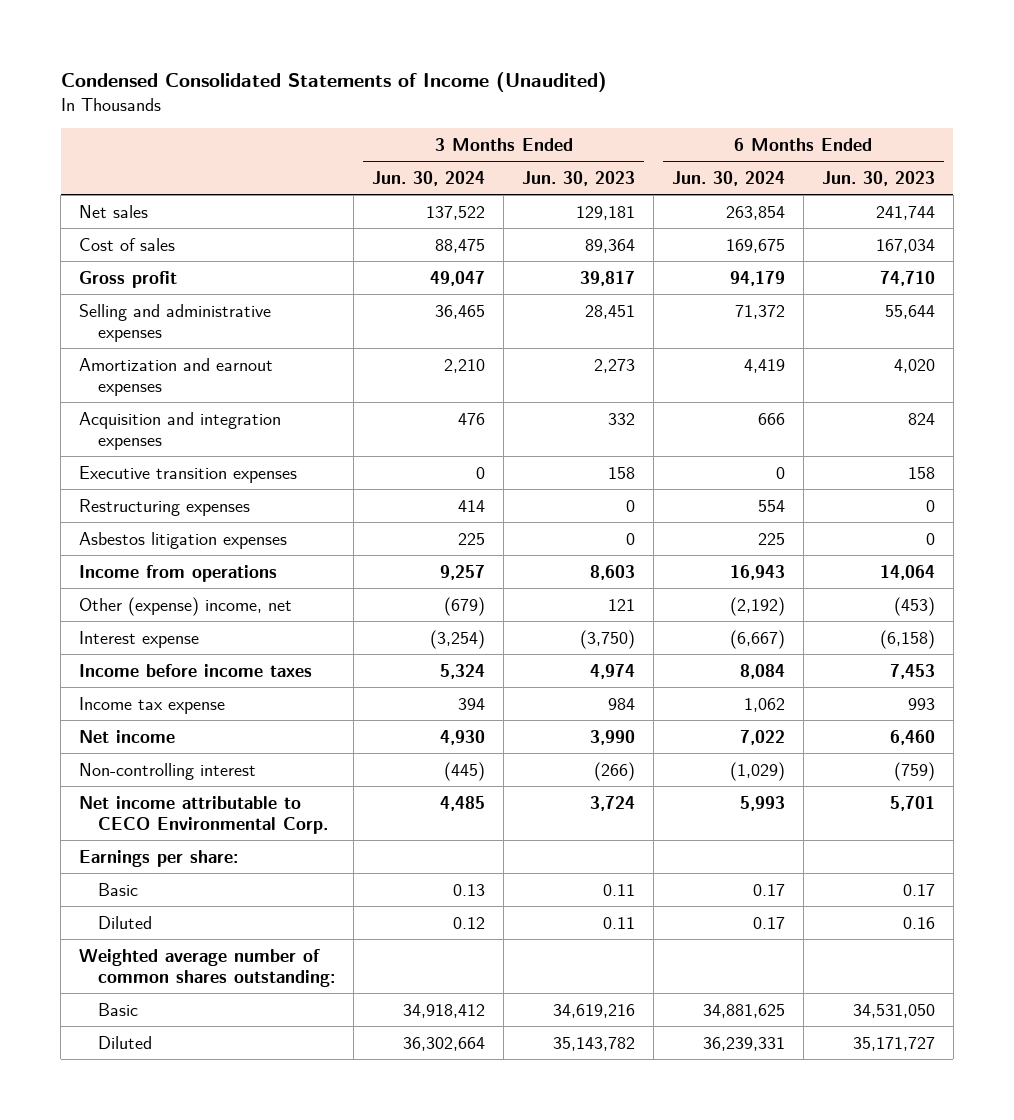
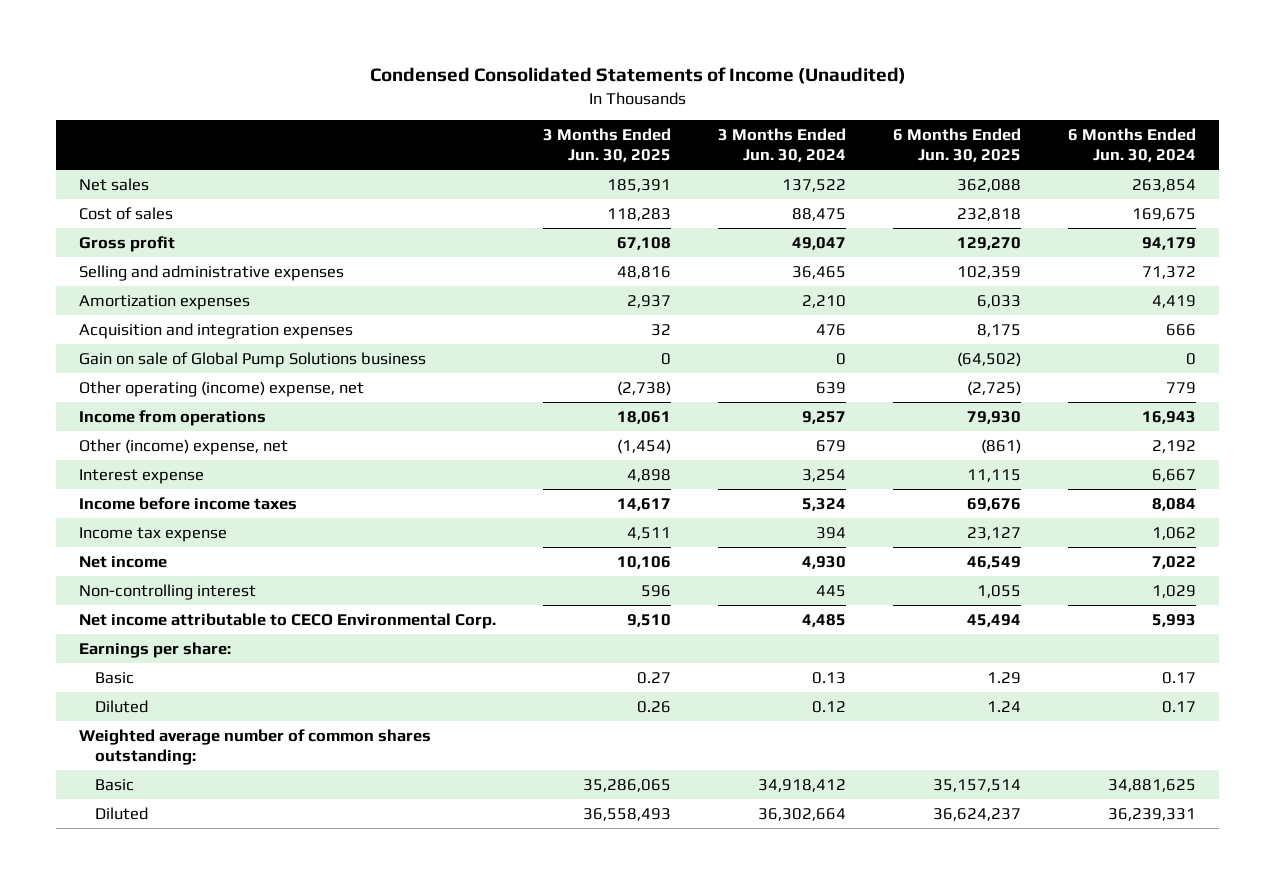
- | 3 Months Ended Jun. 30, 2024 | 3 Months Ended Jun. 30, 2023 | 6 Months Ended Jun. 30, 2024 | 6 Months Ended Jun. 30, 2023
+ | 3 Months Ended Jun. 30, 2025 | 3 Months Ended Jun. 30, 2024 | 6 Months Ended Jun. 30, 2025 | 6 Months Ended Jun. 30, 2024
- Amortization and earnout expenses | 2,210 | 2,273 | 4,419 | 4,020
+ Amortization expenses | 2,937 | 2,210 | 6,033 | 4,419
- Executive transition expenses | 0 | 158 | 0 | 158
- Restructuring expenses | 414 | 0 | 554 | 0
- Asbestos litigation expenses | 225 | 0 | 225 | 0
+ Gain on sale of Global Pump Solutions business | 0 | 0 | (64,502) | 0
+ Other operating (income) expense, net | (2,738) | 639 | (2,725) | 779
- Other (expense) income, net | (679) | 121 | (2,192) | (453)
- Interest expense | (3,254) | (3,750) | (6,667) | (6,158)
+ Other (income) expense, net | (1,454) | 679 | (861) | 2,192
+ Interest expense | 4,898 | 3,254 | 11,115 | 6,667
- Non-controlling interest | (445) | (266) | (1,029) | (759)
+ Non-controlling interest | 596 | 445 | 1,055 | 1,029

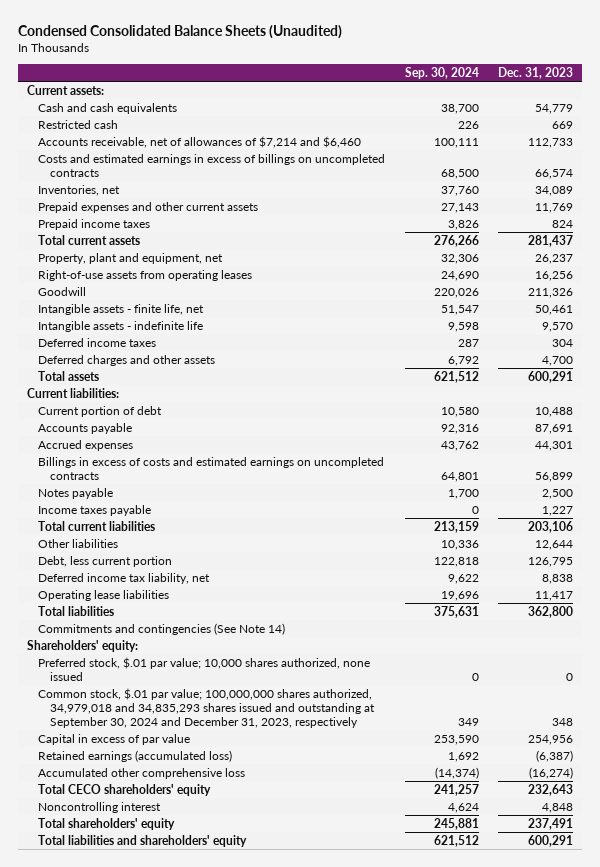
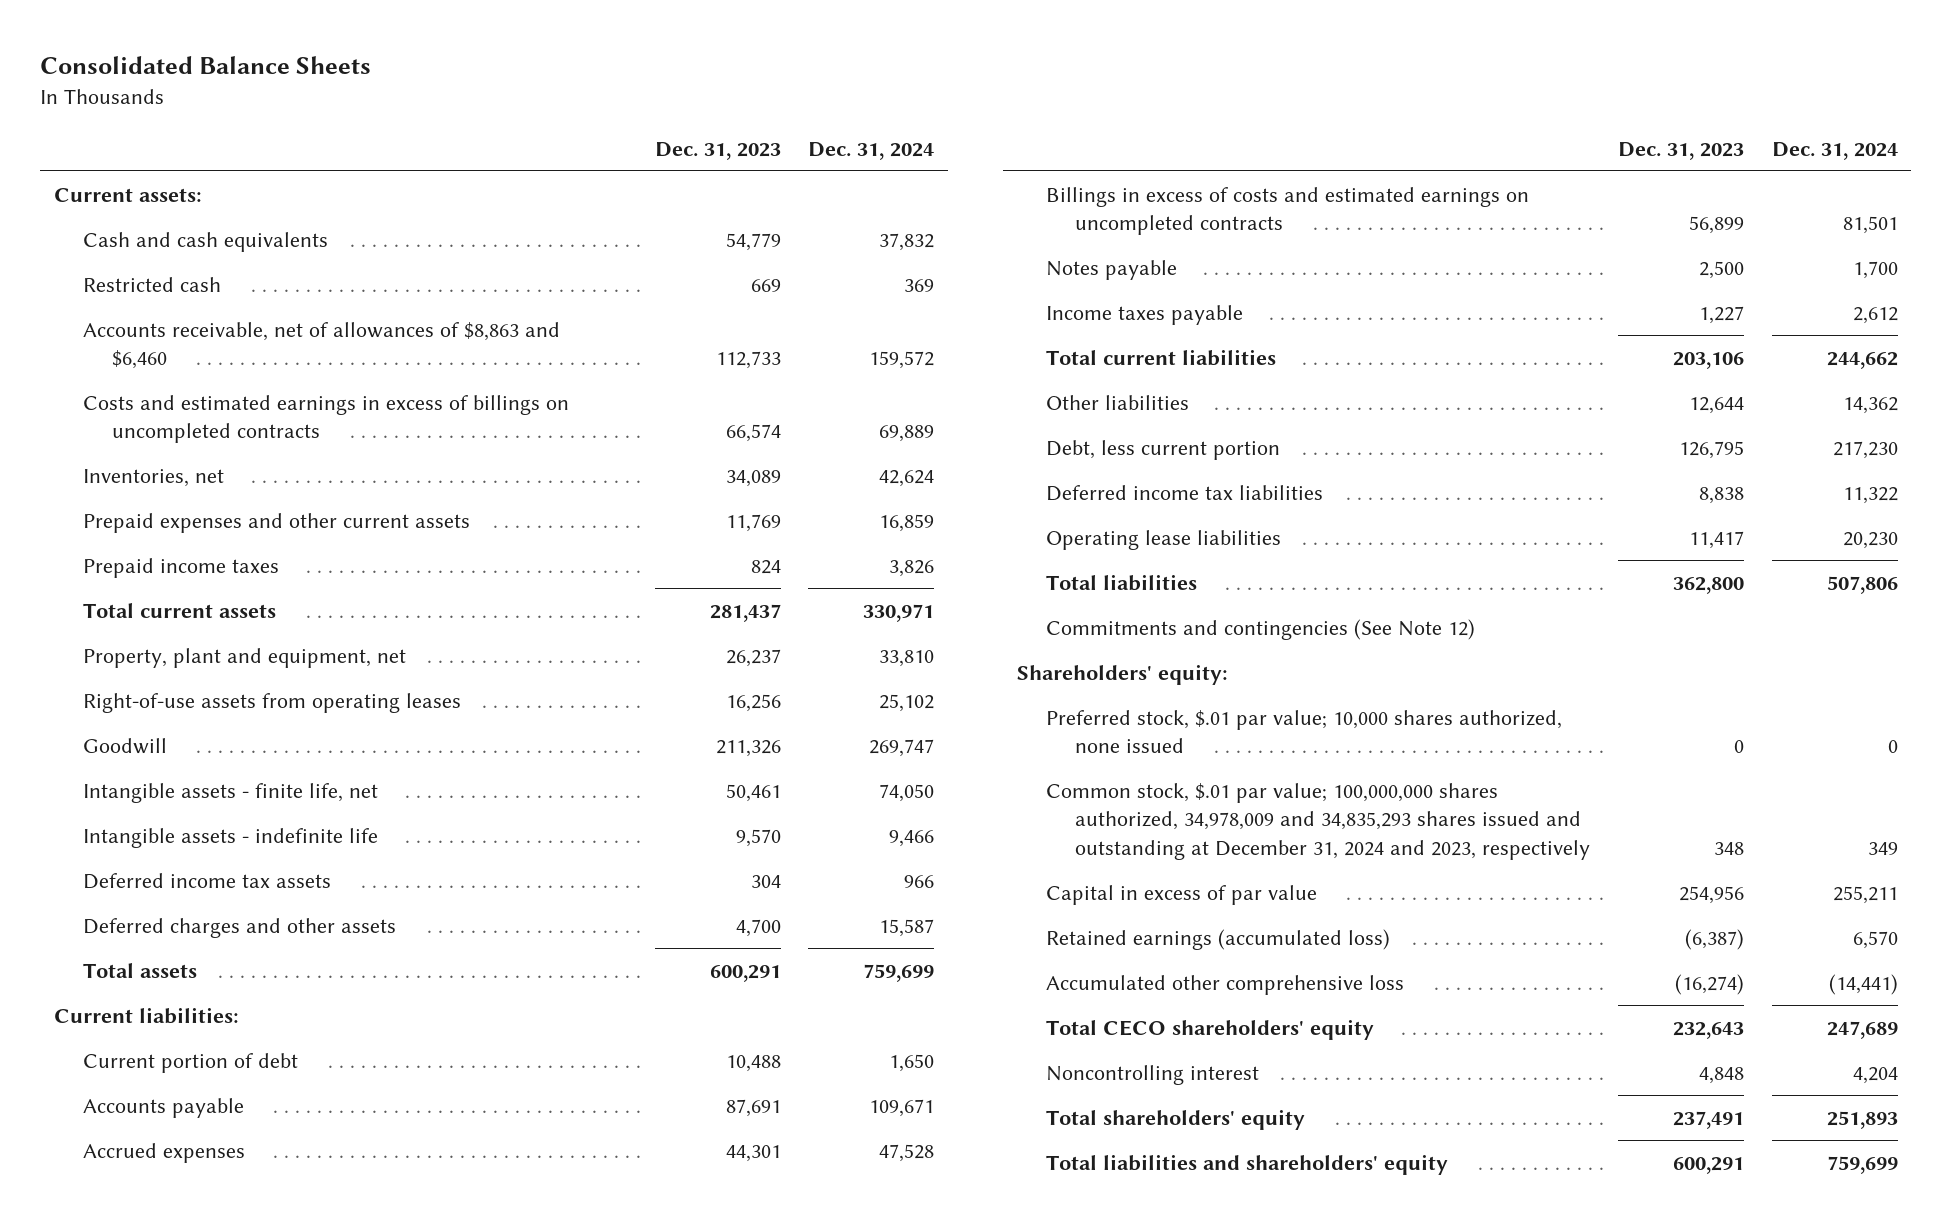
- Condensed Consolidated Balance Sheets (Unaudited)
+ Consolidated Balance Sheets
- | Sep. 30, 2024 | Dec. 31, 2023
+ | Dec. 31, 2023 | Dec. 31, 2024
- Accounts receivable, net of allowances of $7,214 and $6,460 | 100,111 | 112,733
+ Accounts receivable, net of allowances of $8,863 and $6,460 | 112,733 | 159,572
- Deferred income taxes | 287 | 304
+ Deferred income tax assets | 304 | 966
- Deferred income tax liability, net | 9,622 | 8,838
+ Deferred income tax liabilities | 8,838 | 11,322
- Commitments and contingencies (See Note 14)
+ Commitments and contingencies (See Note 12)
- Common stock, $.01 par value; 100,000,000 shares authorized, 34,979,018 and 34,835,293 shares issued and outstanding at September 30, 2024 and December 31, 2023, respectively | 349 | 348
+ Common stock, $.01 par value; 100,000,000 shares authorized, 34,978,009 and 34,835,293 shares issued and outstanding at December 31, 2024 and 2023, respectively | 348 | 349

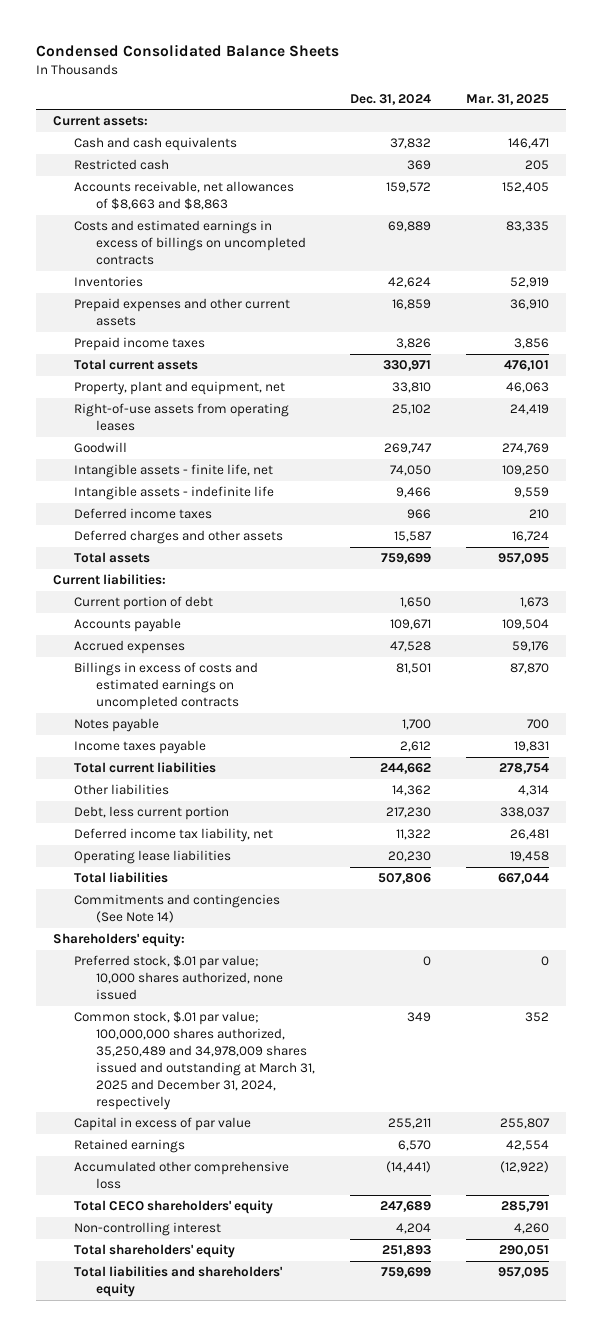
- Consolidated Balance Sheets
+ Condensed Consolidated Balance Sheets
- | Dec. 31, 2023 | Dec. 31, 2024
+ | Dec. 31, 2024 | Mar. 31, 2025
- Accounts receivable, net of allowances of $8,863 and $6,460 | 112,733 | 159,572
+ Accounts receivable, net allowances of $8,663 and $8,863 | 159,572 | 152,405
- Inventories, net | 34,089 | 42,624
+ Inventories | 42,624 | 52,919
- Deferred income tax assets | 304 | 966
+ Deferred income taxes | 966 | 210
- Deferred income tax liabilities | 8,838 | 11,322
+ Deferred income tax liability, net | 11,322 | 26,481
- Commitments and contingencies (See Note 12)
+ Commitments and contingencies (See Note 14)
- Common stock, $.01 par value; 100,000,000 shares authorized, 34,978,009 and 34,835,293 shares issued and outstanding at December 31, 2024 and 2023, respectively | 348 | 349
+ Common stock, $.01 par value; 100,000,000 shares authorized, 35,250,489 and 34,978,009 shares issued and outstanding at March 31, 2025 and December 31, 2024, respectively | 349 | 352
- Retained earnings (accumulated loss) | (6,387) | 6,570
+ Retained earnings | 6,570 | 42,554
- Noncontrolling interest | 4,848 | 4,204
+ Non-controlling interest | 4,204 | 4,260

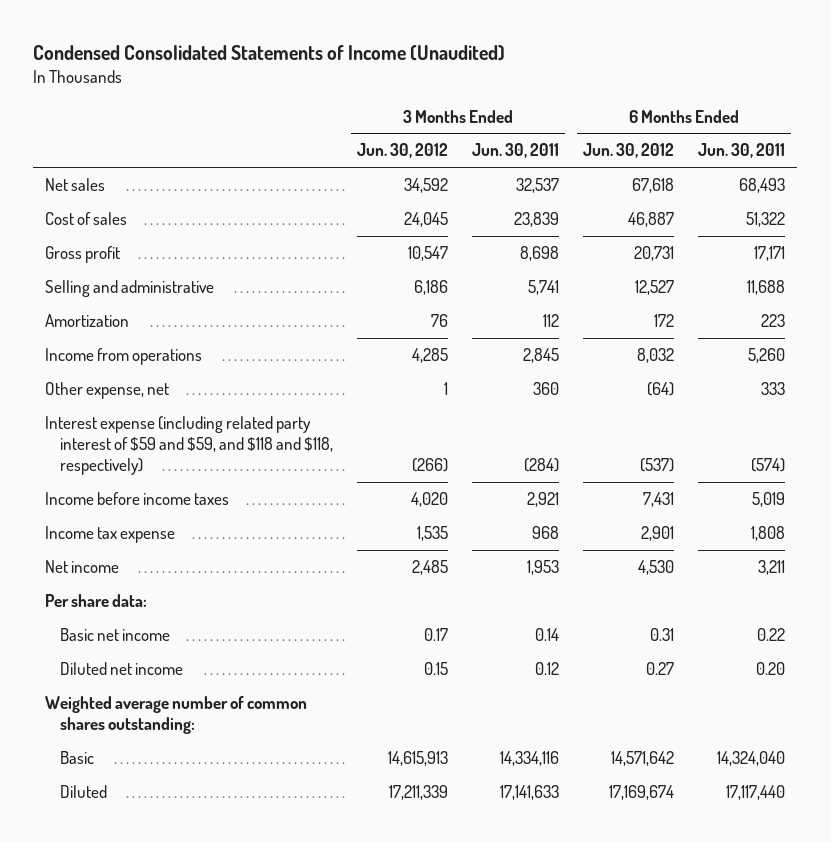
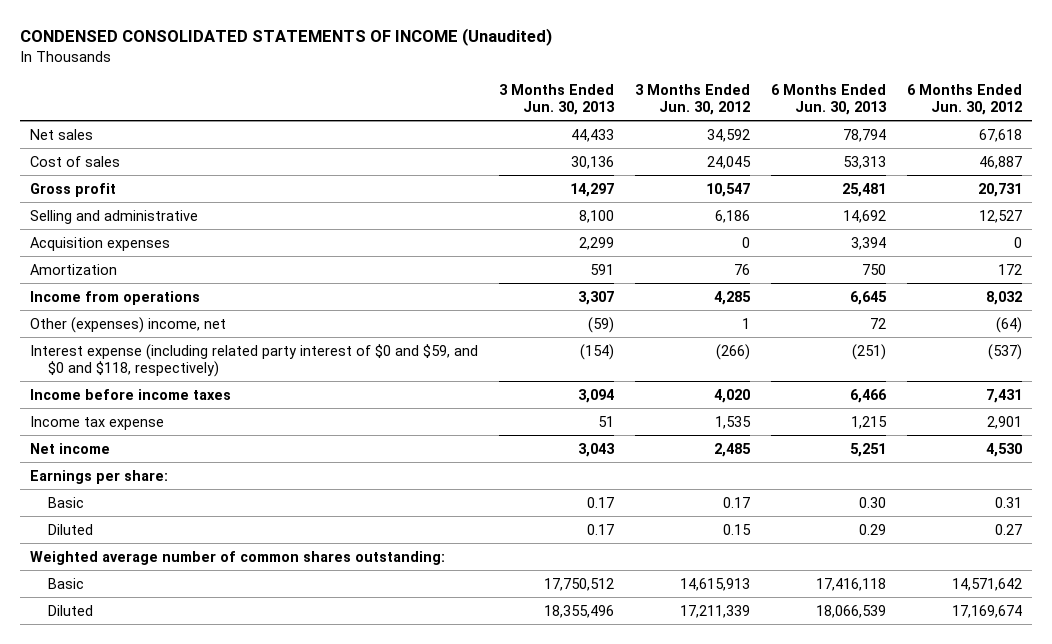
- Condensed Consolidated Statements of Income (Unaudited)
+ CONDENSED CONSOLIDATED STATEMENTS OF INCOME (Unaudited)
- | 3 Months Ended Jun. 30, 2012 | 3 Months Ended Jun. 30, 2011 | 6 Months Ended Jun. 30, 2012 | 6 Months Ended Jun. 30, 2011
+ | 3 Months Ended Jun. 30, 2013 | 3 Months Ended Jun. 30, 2012 | 6 Months Ended Jun. 30, 2013 | 6 Months Ended Jun. 30, 2012
+ Acquisition expenses | 2,299 | 0 | 3,394 | 0
- Other expense, net | 1 | 360 | (64) | 333
- Interest expense (including related party interest of $59 and $59, and $118 and $118, respectively) | (266) | (284) | (537) | (574)
+ Other (expenses) income, net | (59) | 1 | 72 | (64)
+ Interest expense (including related party interest of $0 and $59, and $0 and $118, respectively) | (154) | (266) | (251) | (537)
- Per share data:
- Basic net income | 0.17 | 0.14 | 0.31 | 0.22
- Diluted net income | 0.15 | 0.12 | 0.27 | 0.20
+ Earnings per share:
+ Basic | 0.17 | 0.17 | 0.30 | 0.31
+ Diluted | 0.17 | 0.15 | 0.29 | 0.27

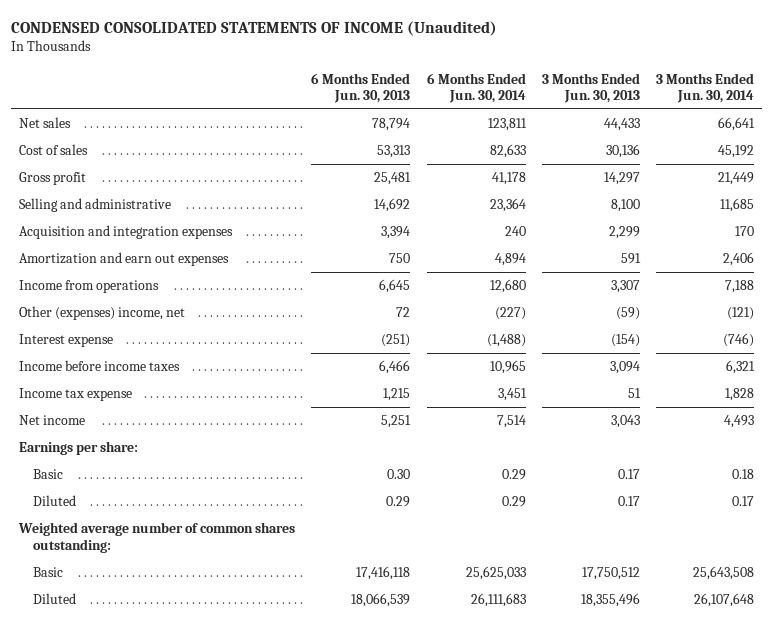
- | 3 Months Ended Jun. 30, 2013 | 3 Months Ended Jun. 30, 2012 | 6 Months Ended Jun. 30, 2013 | 6 Months Ended Jun. 30, 2012
+ | 6 Months Ended Jun. 30, 2013 | 6 Months Ended Jun. 30, 2014 | 3 Months Ended Jun. 30, 2013 | 3 Months Ended Jun. 30, 2014
- Acquisition expenses | 2,299 | 0 | 3,394 | 0
- Amortization | 591 | 76 | 750 | 172
+ Acquisition and integration expenses | 3,394 | 240 | 2,299 | 170
+ Amortization and earn out expenses | 750 | 4,894 | 591 | 2,406
- Interest expense (including related party interest of $0 and $59, and $0 and $118, respectively) | (154) | (266) | (251) | (537)
+ Interest expense | (251) | (1,488) | (154) | (746)

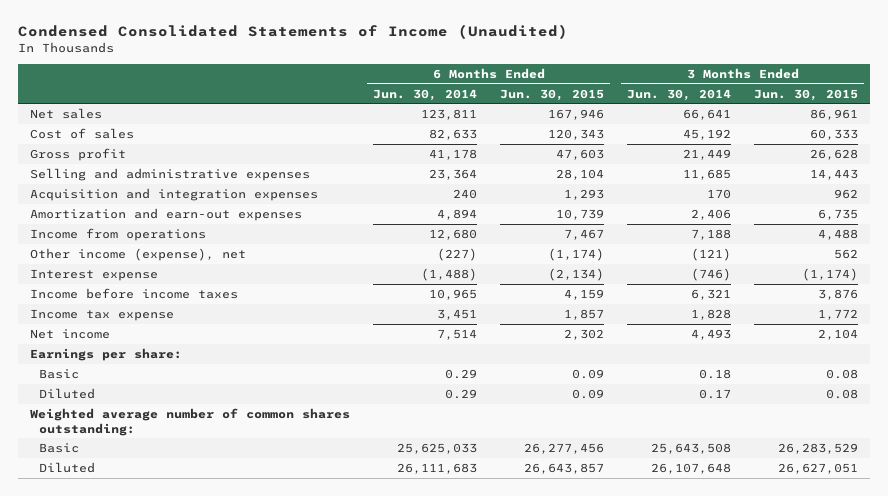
- CONDENSED CONSOLIDATED STATEMENTS OF INCOME (Unaudited)
+ Condensed Consolidated Statements of Income (Unaudited)
- | 6 Months Ended Jun. 30, 2013 | 6 Months Ended Jun. 30, 2014 | 3 Months Ended Jun. 30, 2013 | 3 Months Ended Jun. 30, 2014
+ | 6 Months Ended Jun. 30, 2014 | 6 Months Ended Jun. 30, 2015 | 3 Months Ended Jun. 30, 2014 | 3 Months Ended Jun. 30, 2015
- Selling and administrative | 14,692 | 23,364 | 8,100 | 11,685
+ Selling and administrative expenses | 23,364 | 28,104 | 11,685 | 14,443
- Amortization and earn out expenses | 750 | 4,894 | 591 | 2,406
+ Amortization and earn-out expenses | 4,894 | 10,739 | 2,406 | 6,735
- Other (expenses) income, net | 72 | (227) | (59) | (121)
+ Other income (expense), net | (227) | (1,174) | (121) | 562

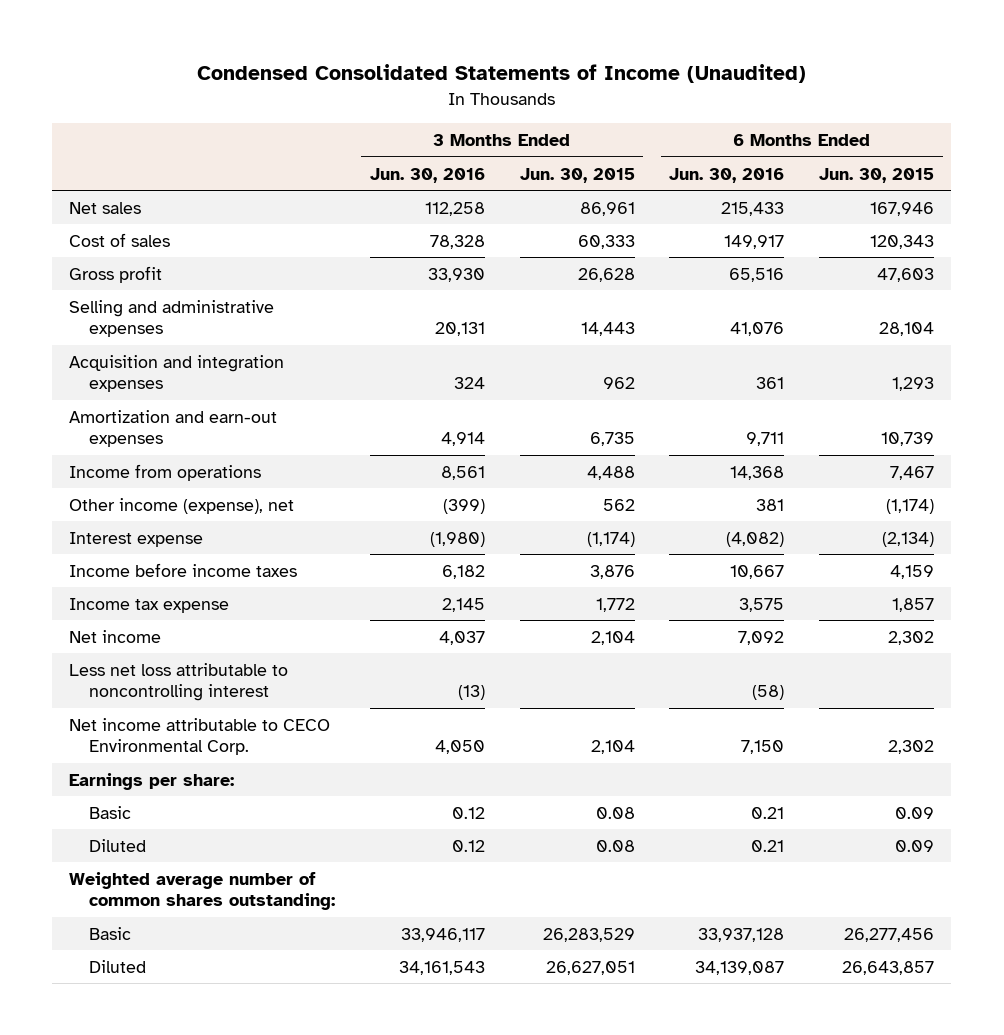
- | 6 Months Ended Jun. 30, 2014 | 6 Months Ended Jun. 30, 2015 | 3 Months Ended Jun. 30, 2014 | 3 Months Ended Jun. 30, 2015
+ | 3 Months Ended Jun. 30, 2016 | 3 Months Ended Jun. 30, 2015 | 6 Months Ended Jun. 30, 2016 | 6 Months Ended Jun. 30, 2015
+ Less net loss attributable to noncontrolling interest | (13) | | (58) |
+ Net income attributable to CECO Environmental Corp. | 4,050 | 2,104 | 7,150 | 2,302

